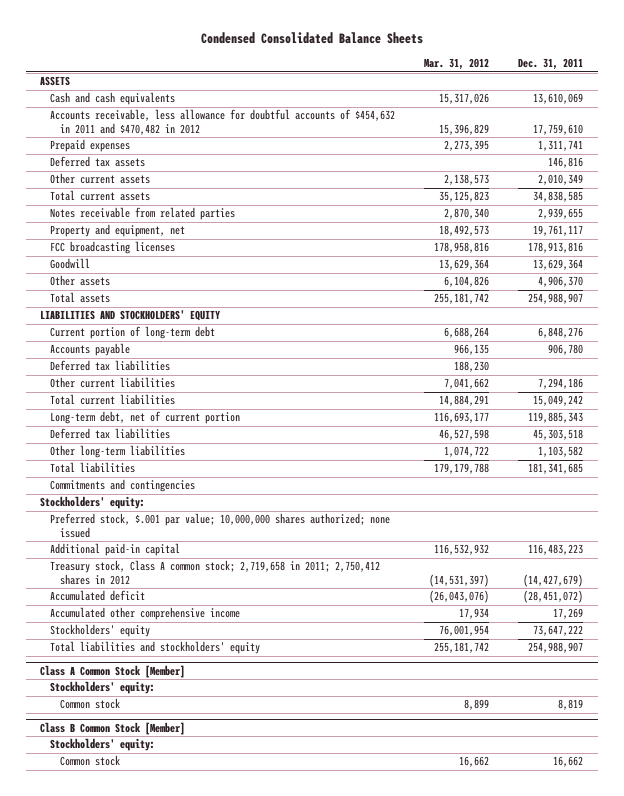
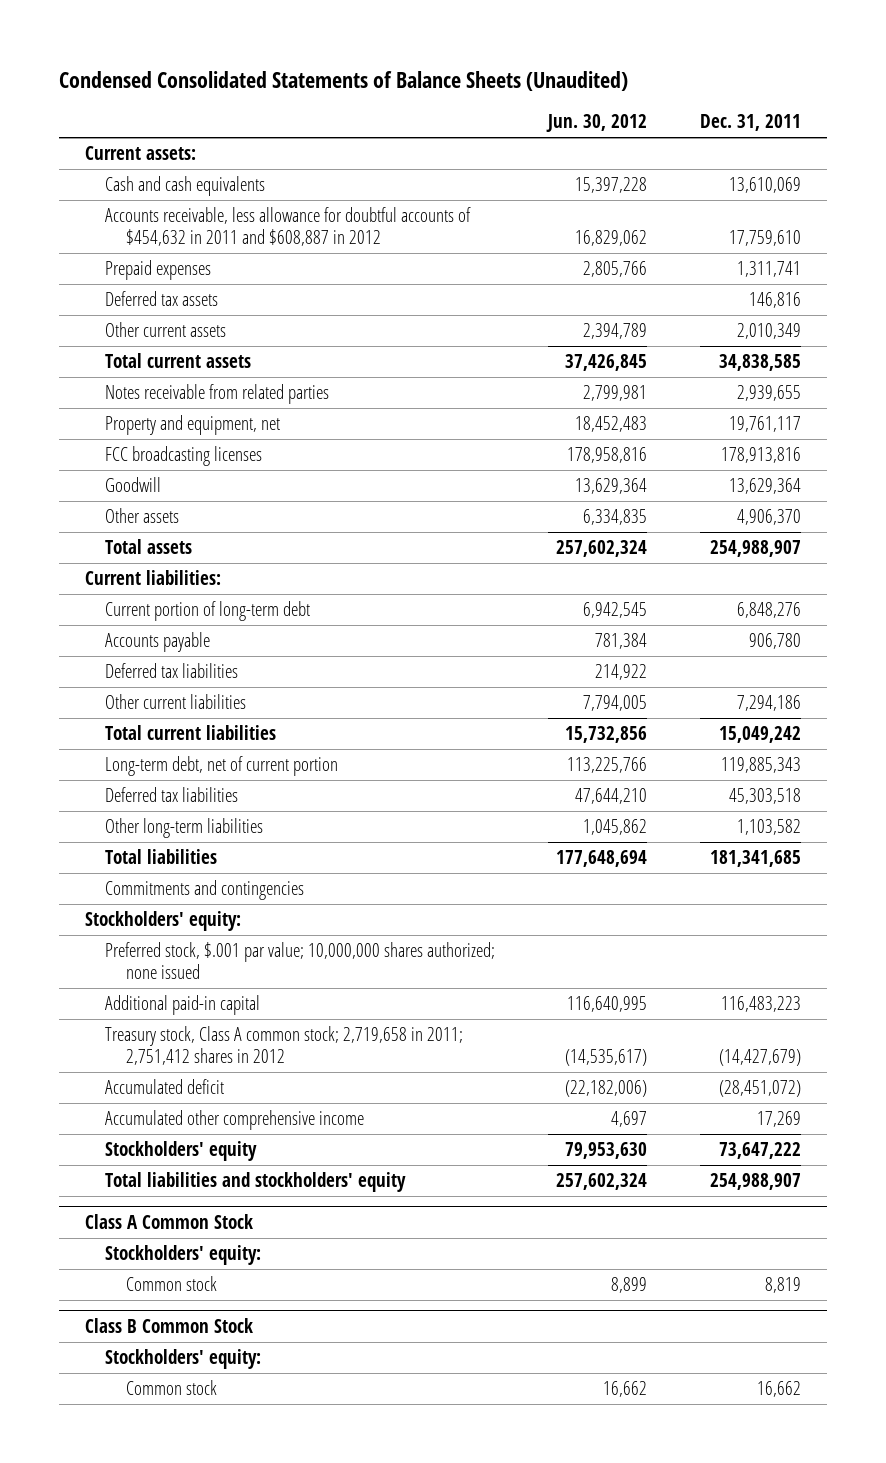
- Condensed Consolidated Balance Sheets
+ Condensed Consolidated Statements of Balance Sheets (Unaudited)
- | Mar. 31, 2012 | Dec. 31, 2011
+ | Jun. 30, 2012 | Dec. 31, 2011
- ASSETS
+ Current assets:
- Accounts receivable, less allowance for doubtful accounts of $454,632 in 2011 and $470,482 in 2012 | 15,396,829 | 17,759,610
+ Accounts receivable, less allowance for doubtful accounts of $454,632 in 2011 and $608,887 in 2012 | 16,829,062 | 17,759,610
- LIABILITIES AND STOCKHOLDERS' EQUITY
+ Current liabilities:
- Treasury stock, Class A common stock; 2,719,658 in 2011; 2,750,412 shares in 2012 | (14,531,397) | (14,427,679)
+ Treasury stock, Class A common stock; 2,719,658 in 2011; 2,751,412 shares in 2012 | (14,535,617) | (14,427,679)
- Class A Common Stock [Member]
+ Class A Common Stock
- Class B Common Stock [Member]
+ Class B Common Stock

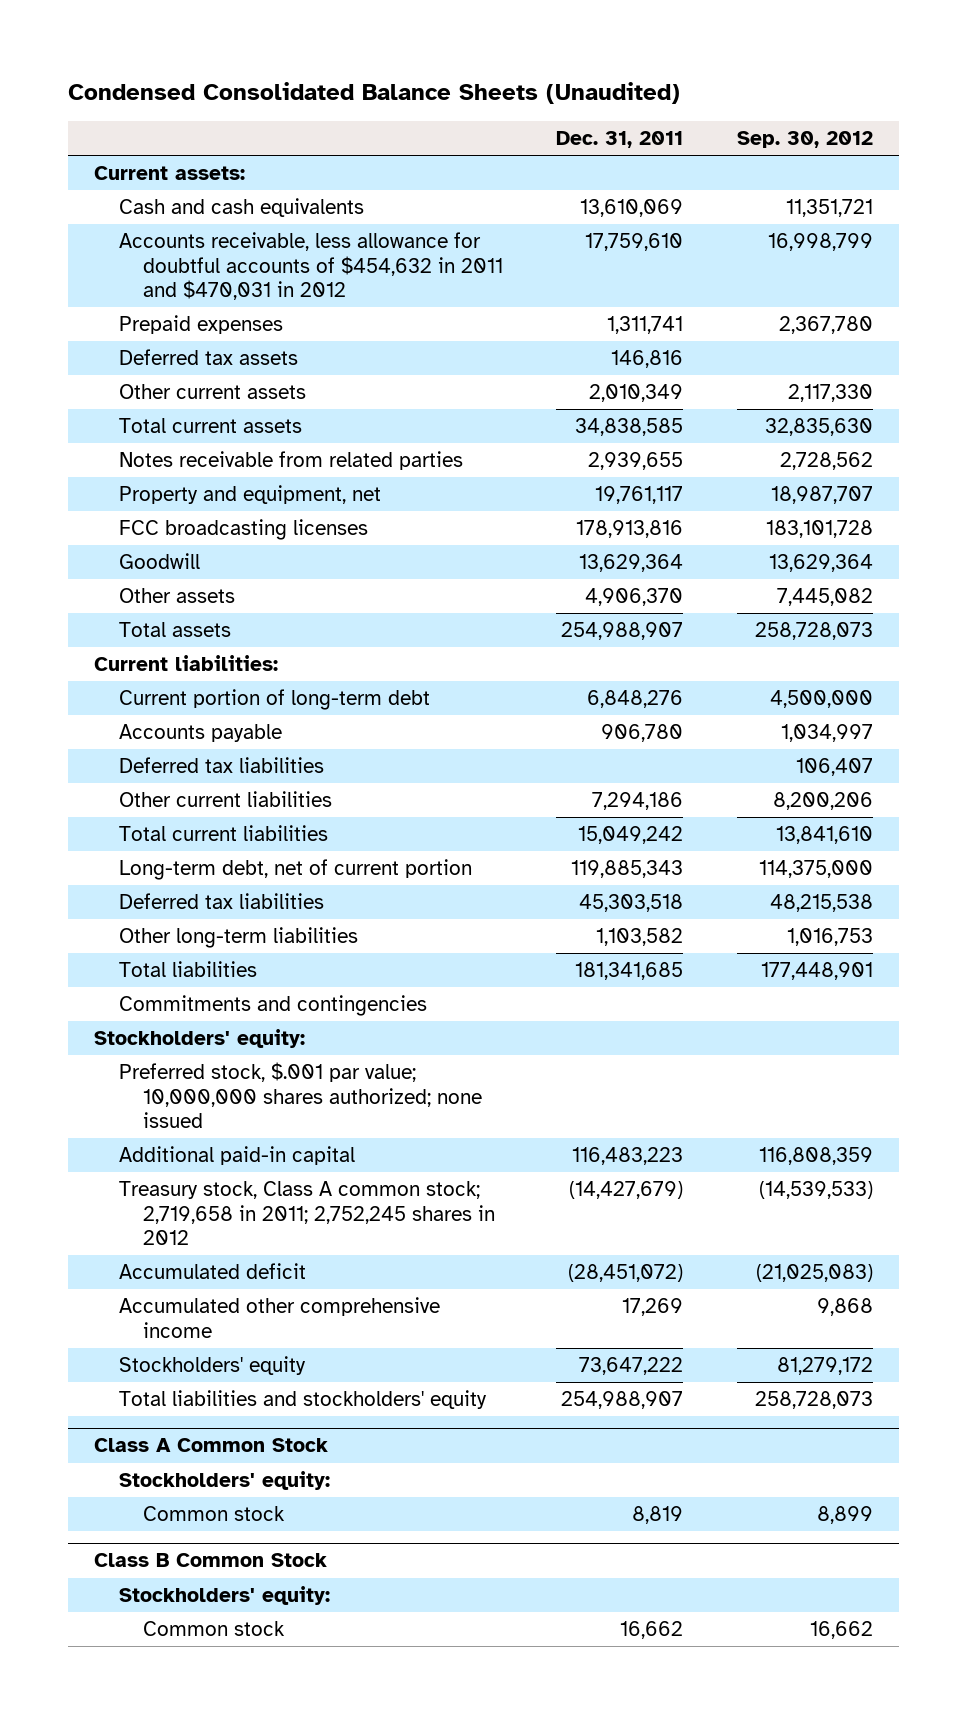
- Condensed Consolidated Statements of Balance Sheets (Unaudited)
+ Condensed Consolidated Balance Sheets (Unaudited)
- | Jun. 30, 2012 | Dec. 31, 2011
+ | Dec. 31, 2011 | Sep. 30, 2012
- Accounts receivable, less allowance for doubtful accounts of $454,632 in 2011 and $608,887 in 2012 | 16,829,062 | 17,759,610
+ Accounts receivable, less allowance for doubtful accounts of $454,632 in 2011 and $470,031 in 2012 | 17,759,610 | 16,998,799
- Treasury stock, Class A common stock; 2,719,658 in 2011; 2,751,412 shares in 2012 | (14,535,617) | (14,427,679)
+ Treasury stock, Class A common stock; 2,719,658 in 2011; 2,752,245 shares in 2012 | (14,427,679) | (14,539,533)

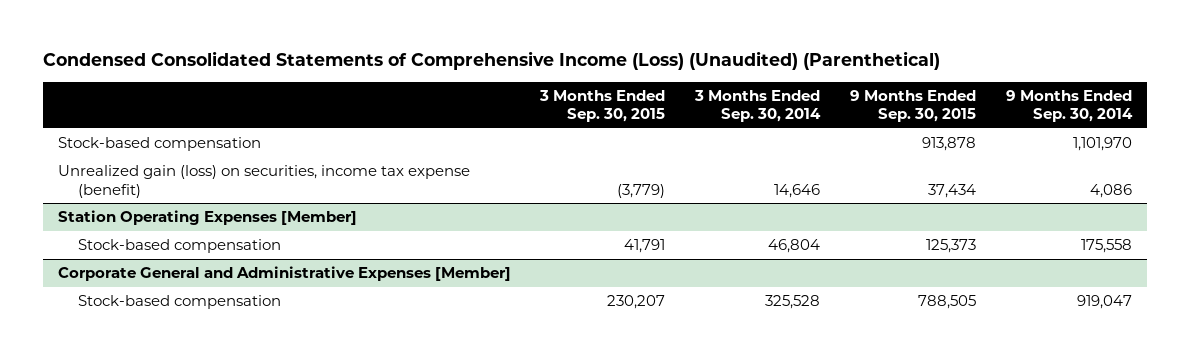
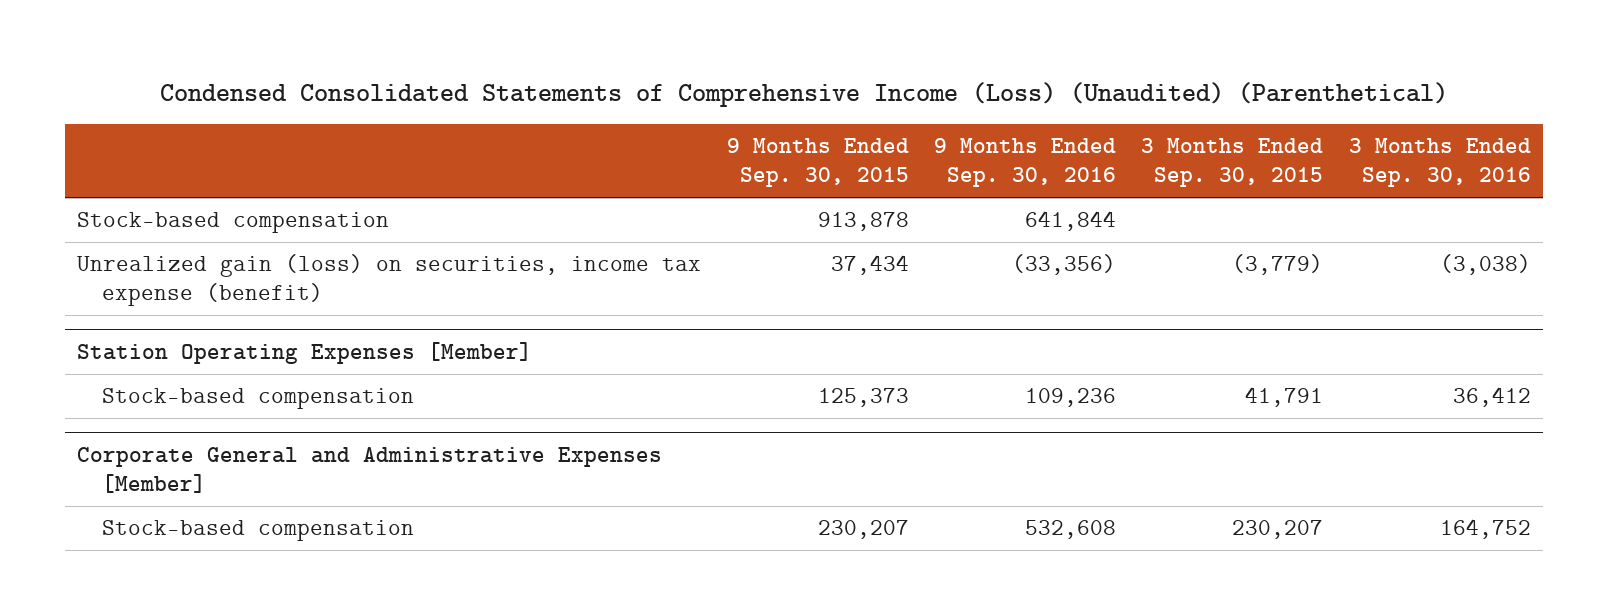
- | 3 Months Ended Sep. 30, 2015 | 3 Months Ended Sep. 30, 2014 | 9 Months Ended Sep. 30, 2015 | 9 Months Ended Sep. 30, 2014
+ | 9 Months Ended Sep. 30, 2015 | 9 Months Ended Sep. 30, 2016 | 3 Months Ended Sep. 30, 2015 | 3 Months Ended Sep. 30, 2016
@ Corporate General and Administrative Expenses [Member]
- Stock-based compensation | 230,207 | 325,528 | 788,505 | 919,047
+ Stock-based compensation | 230,207 | 532,608 | 230,207 | 164,752

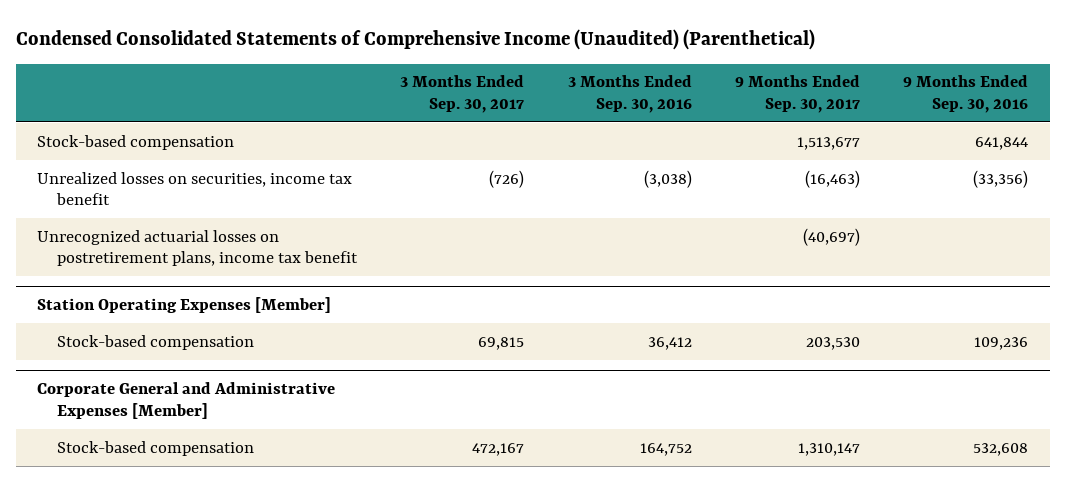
- Condensed Consolidated Statements of Comprehensive Income (Loss) (Unaudited) (Parenthetical)
+ Condensed Consolidated Statements of Comprehensive Income (Unaudited) (Parenthetical)
- | 9 Months Ended Sep. 30, 2015 | 9 Months Ended Sep. 30, 2016 | 3 Months Ended Sep. 30, 2015 | 3 Months Ended Sep. 30, 2016
+ | 3 Months Ended Sep. 30, 2017 | 3 Months Ended Sep. 30, 2016 | 9 Months Ended Sep. 30, 2017 | 9 Months Ended Sep. 30, 2016
- Unrealized gain (loss) on securities, income tax expense (benefit) | 37,434 | (33,356) | (3,779) | (3,038)
+ Unrealized losses on securities, income tax benefit | (726) | (3,038) | (16,463) | (33,356)
+ Unrecognized actuarial losses on postretirement plans, income tax benefit | | | (40,697) |

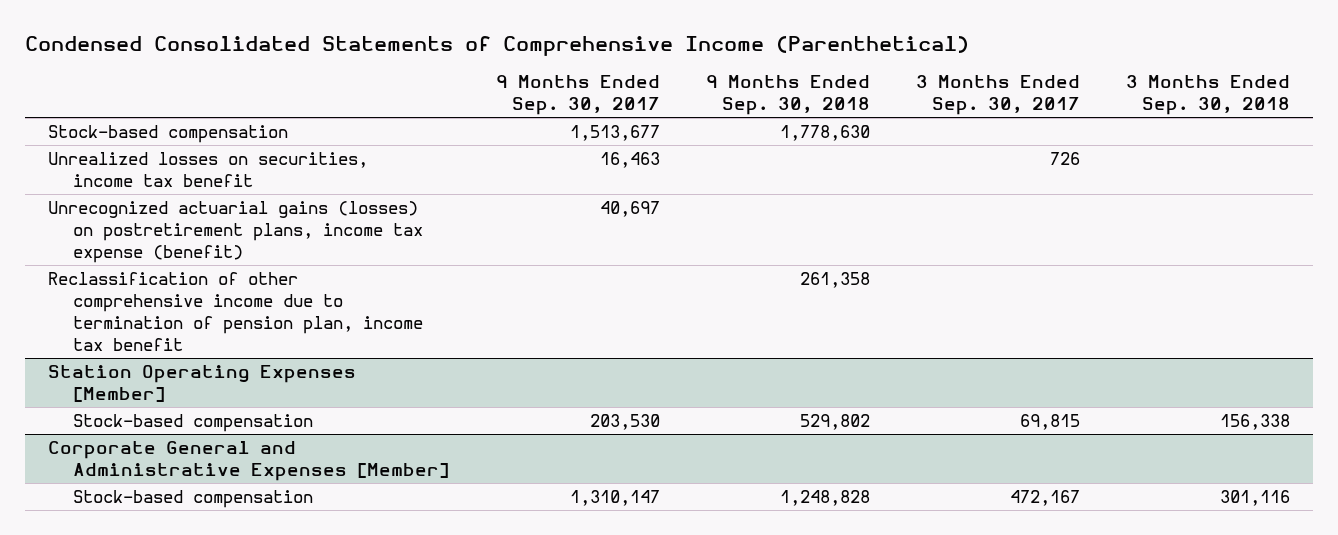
- Condensed Consolidated Statements of Comprehensive Income (Unaudited) (Parenthetical)
+ Condensed Consolidated Statements of Comprehensive Income (Parenthetical)
- | 3 Months Ended Sep. 30, 2017 | 3 Months Ended Sep. 30, 2016 | 9 Months Ended Sep. 30, 2017 | 9 Months Ended Sep. 30, 2016
+ | 9 Months Ended Sep. 30, 2017 | 9 Months Ended Sep. 30, 2018 | 3 Months Ended Sep. 30, 2017 | 3 Months Ended Sep. 30, 2018
- Unrealized losses on securities, income tax benefit | (726) | (3,038) | (16,463) | (33,356)
- Unrecognized actuarial losses on postretirement plans, income tax benefit | | | (40,697) |
+ Unrealized losses on securities, income tax benefit | 16,463 | | 726 |
+ Unrecognized actuarial gains (losses) on postretirement plans, income tax expense (benefit) | 40,697 | | |
+ Reclassification of other comprehensive income due to termination of pension plan, income tax benefit | | 261,358 | |

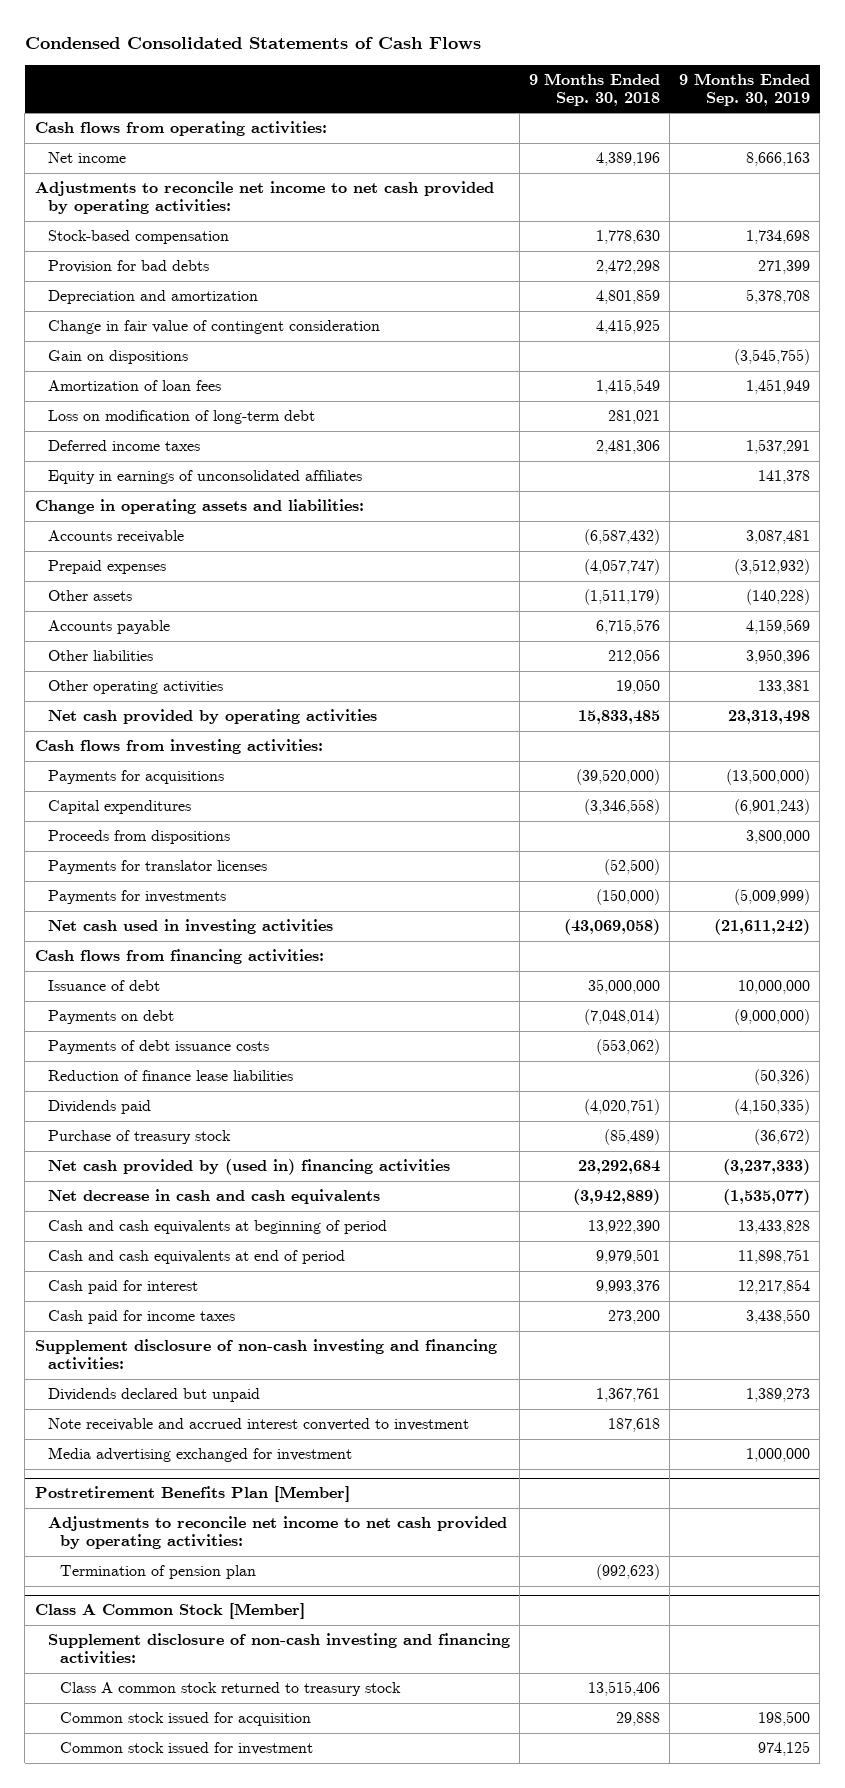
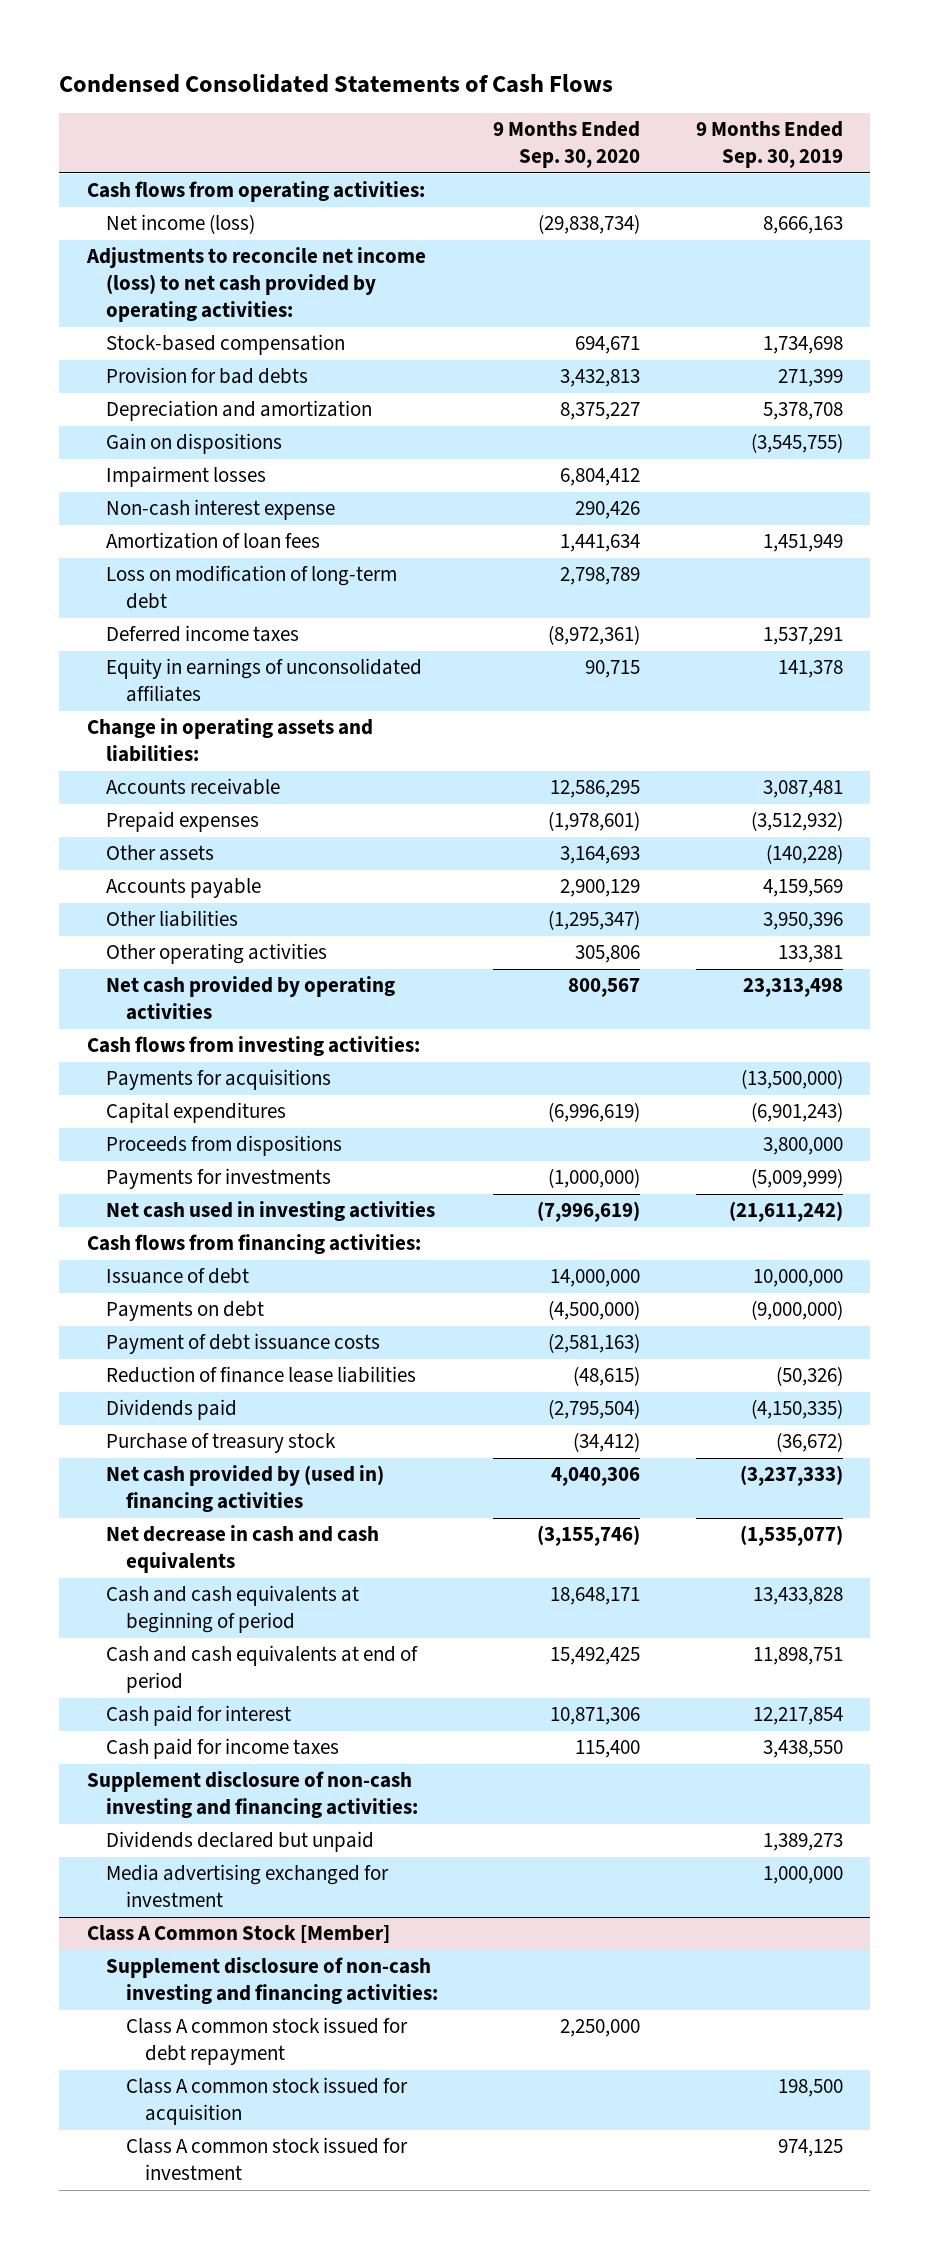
- | 9 Months Ended Sep. 30, 2018 | 9 Months Ended Sep. 30, 2019
+ | 9 Months Ended Sep. 30, 2020 | 9 Months Ended Sep. 30, 2019
- Net income | 4,389,196 | 8,666,163
- Adjustments to reconcile net income to net cash provided by operating activities:
+ Net income (loss) | (29,838,734) | 8,666,163
+ Adjustments to reconcile net income (loss) to net cash provided by operating activities:
- Change in fair value of contingent consideration | 4,415,925 |
+ Impairment losses | 6,804,412 |
+ Non-cash interest expense | 290,426 |
- Payments for translator licenses | (52,500) |
- Payments of debt issuance costs | (553,062) |
+ Payment of debt issuance costs | (2,581,163) |
- Note receivable and accrued interest converted to investment | 187,618 |
- Postretirement Benefits Plan [Member]
- Adjustments to reconcile net income to net cash provided by operating activities:
- Termination of pension plan | (992,623) |
@ Class A Common Stock [Member]
- Class A common stock returned to treasury stock | 13,515,406 |
- Common stock issued for acquisition | 29,888 | 198,500
- Common stock issued for investment | | 974,125
+ Class A common stock issued for debt repayment | 2,250,000 |
+ Class A common stock issued for acquisition | | 198,500
+ Class A common stock issued for investment | | 974,125

